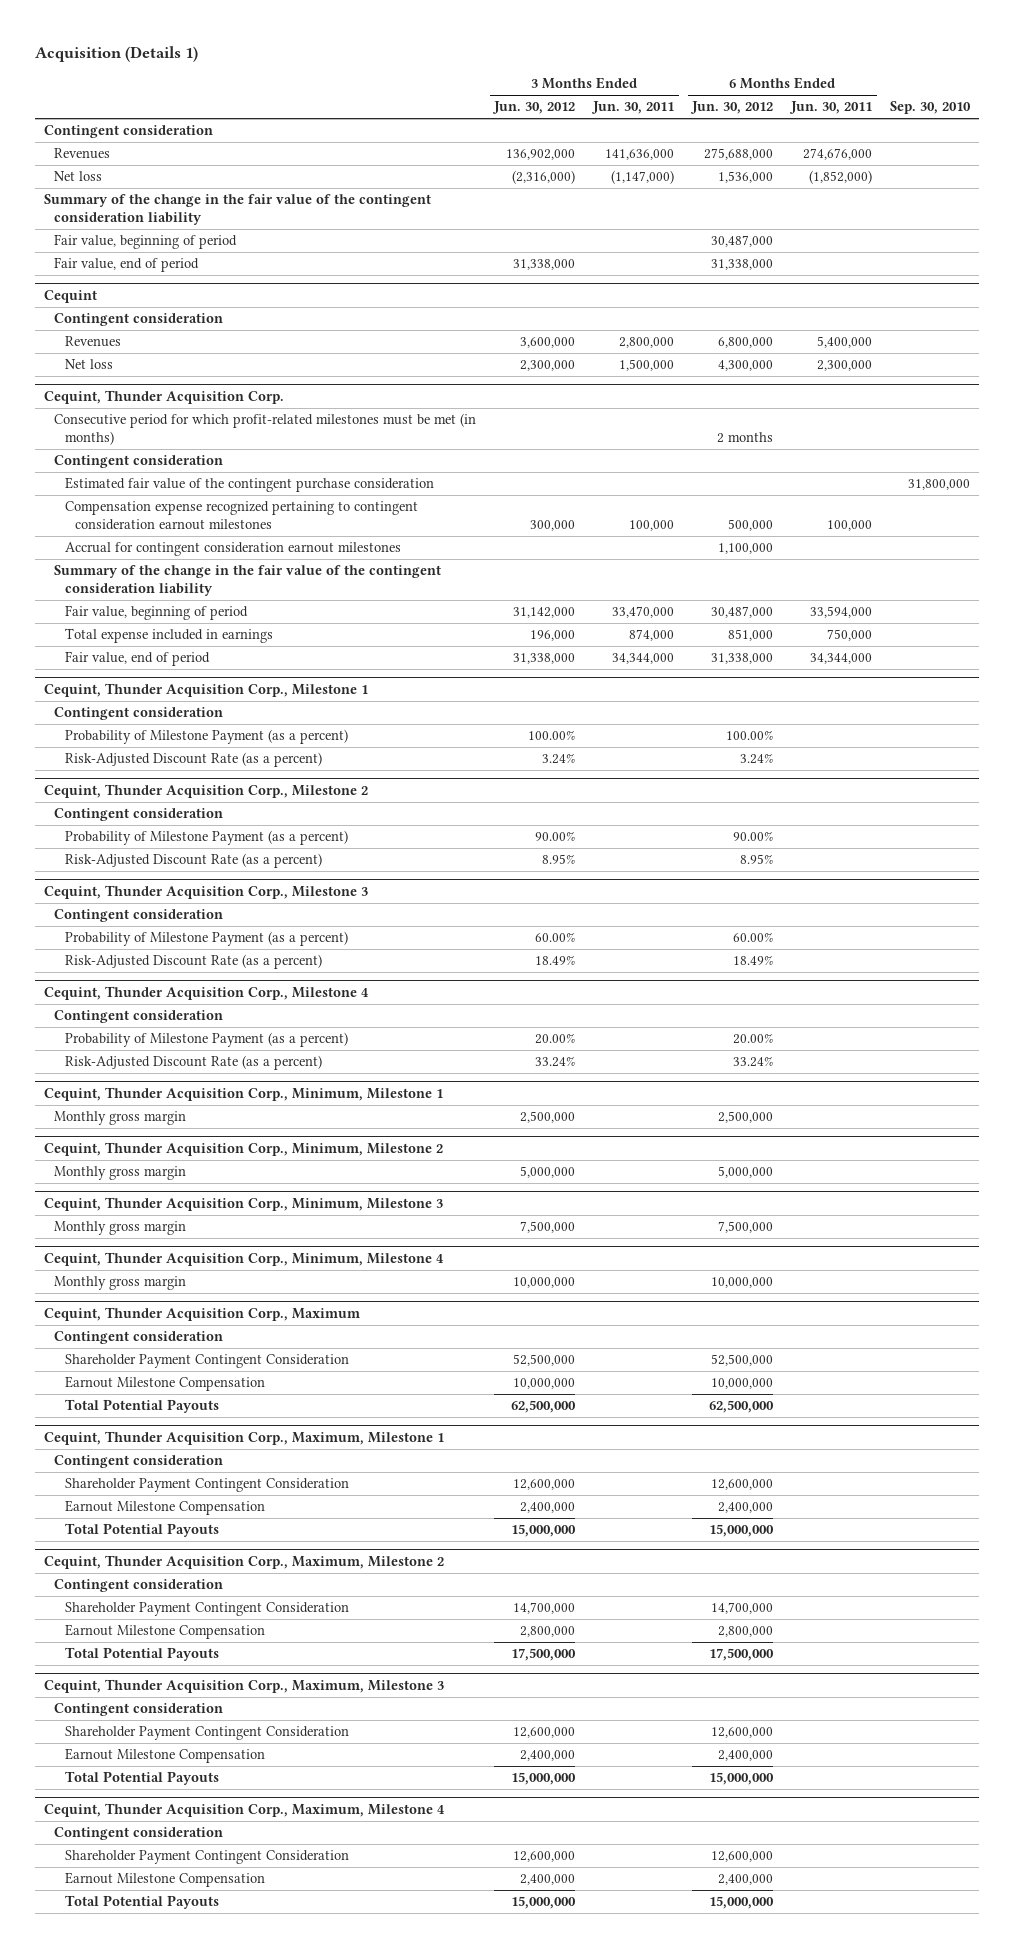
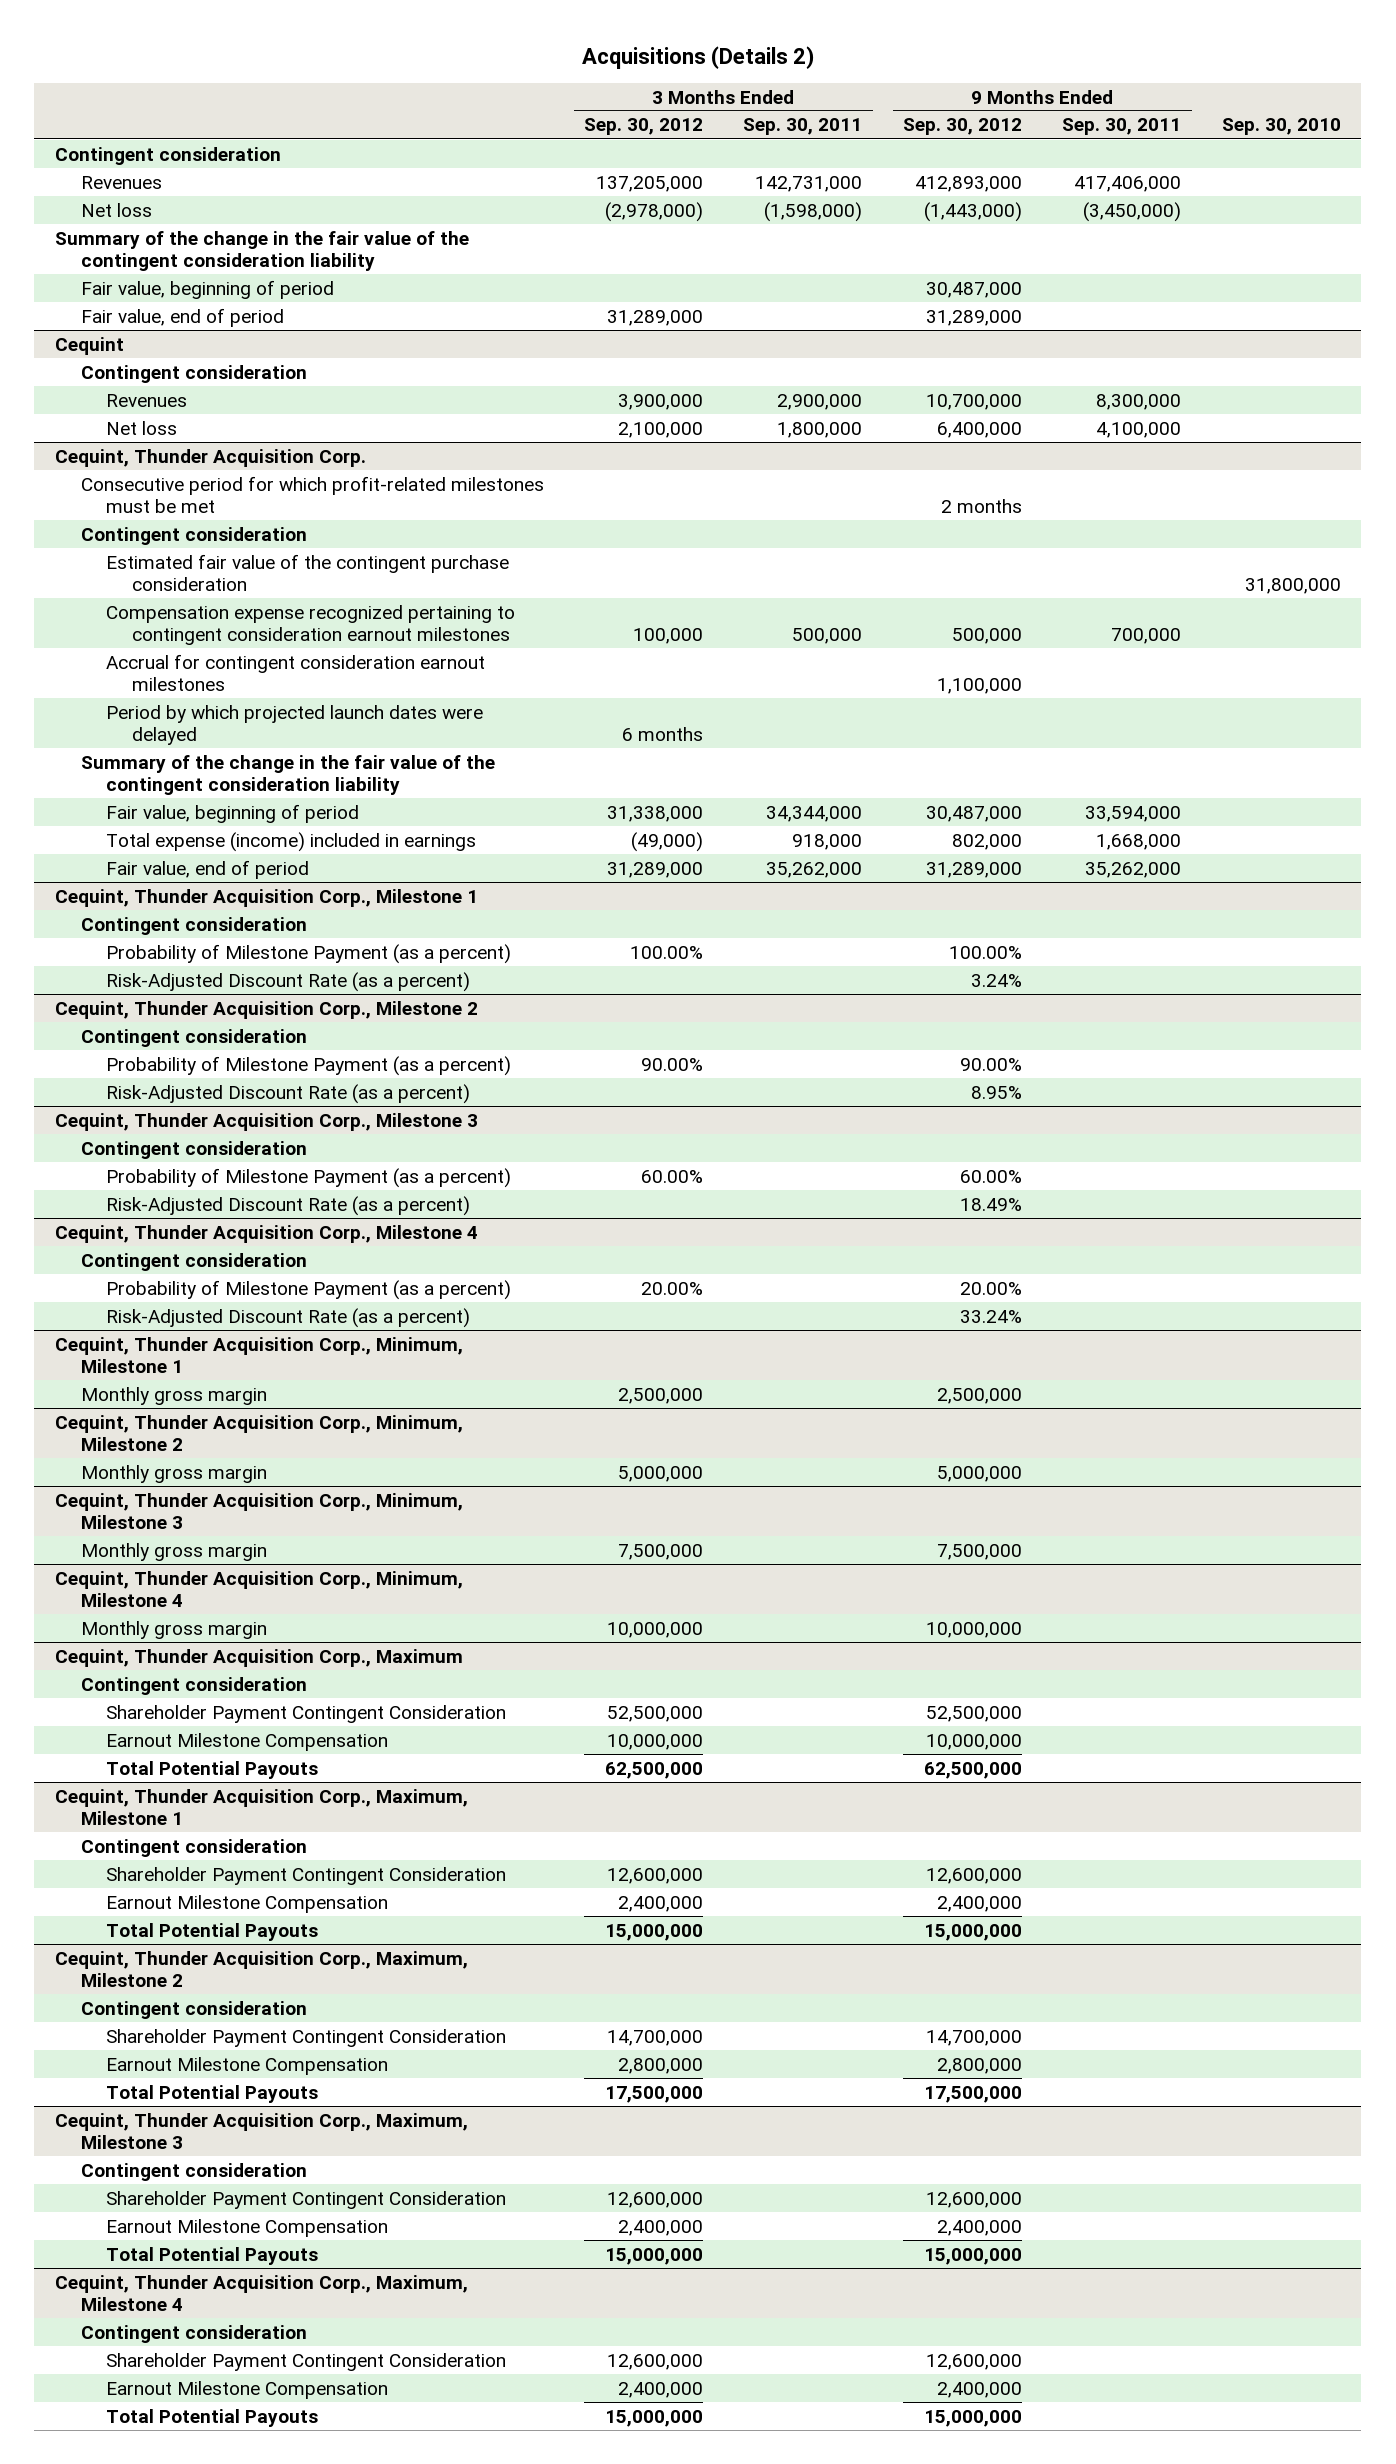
- Acquisition (Details 1)
+ Acquisitions (Details 2)
- | 3 Months Ended Jun. 30, 2012 | 3 Months Ended Jun. 30, 2011 | 6 Months Ended Jun. 30, 2012 | 6 Months Ended Jun. 30, 2011 | Sep. 30, 2010
+ | 3 Months Ended Sep. 30, 2012 | 3 Months Ended Sep. 30, 2011 | 9 Months Ended Sep. 30, 2012 | 9 Months Ended Sep. 30, 2011 | Sep. 30, 2010
@ Cequint, Thunder Acquisition Corp.
- Consecutive period for which profit-related milestones must be met (in months) | | | 2 months | |
+ Consecutive period for which profit-related milestones must be met | | | 2 months | |
+ Period by which projected launch dates were delayed | 6 months | | | |
- Total expense included in earnings | 196,000 | 874,000 | 851,000 | 750,000 |
+ Total expense (income) included in earnings | (49,000) | 918,000 | 802,000 | 1,668,000 |

